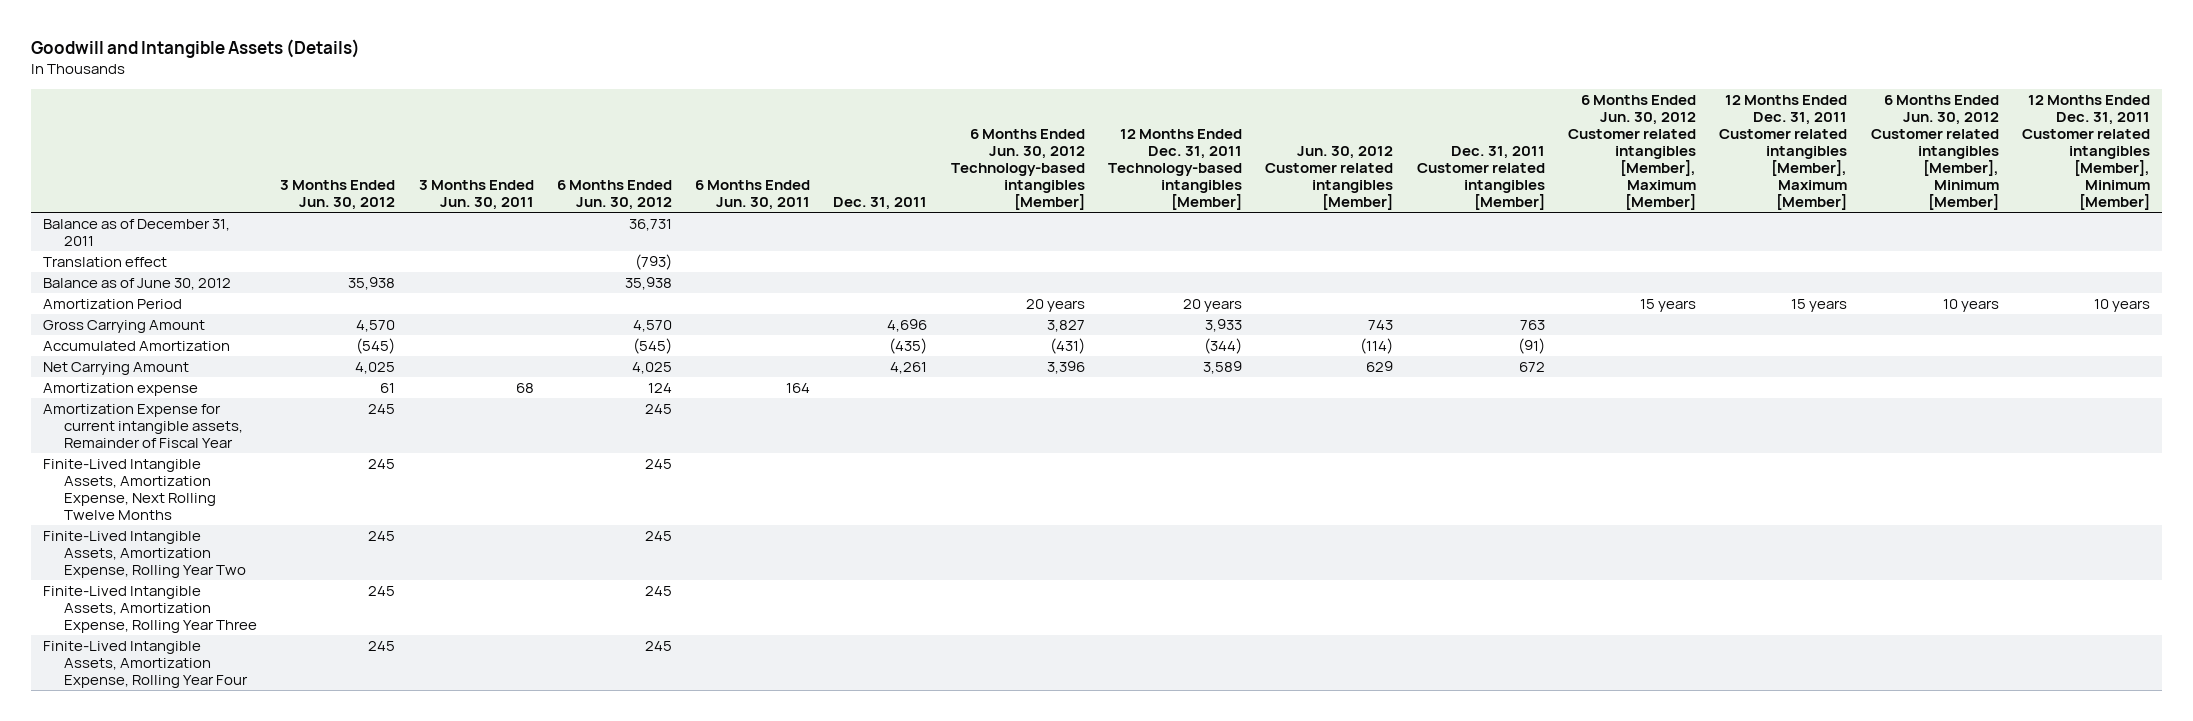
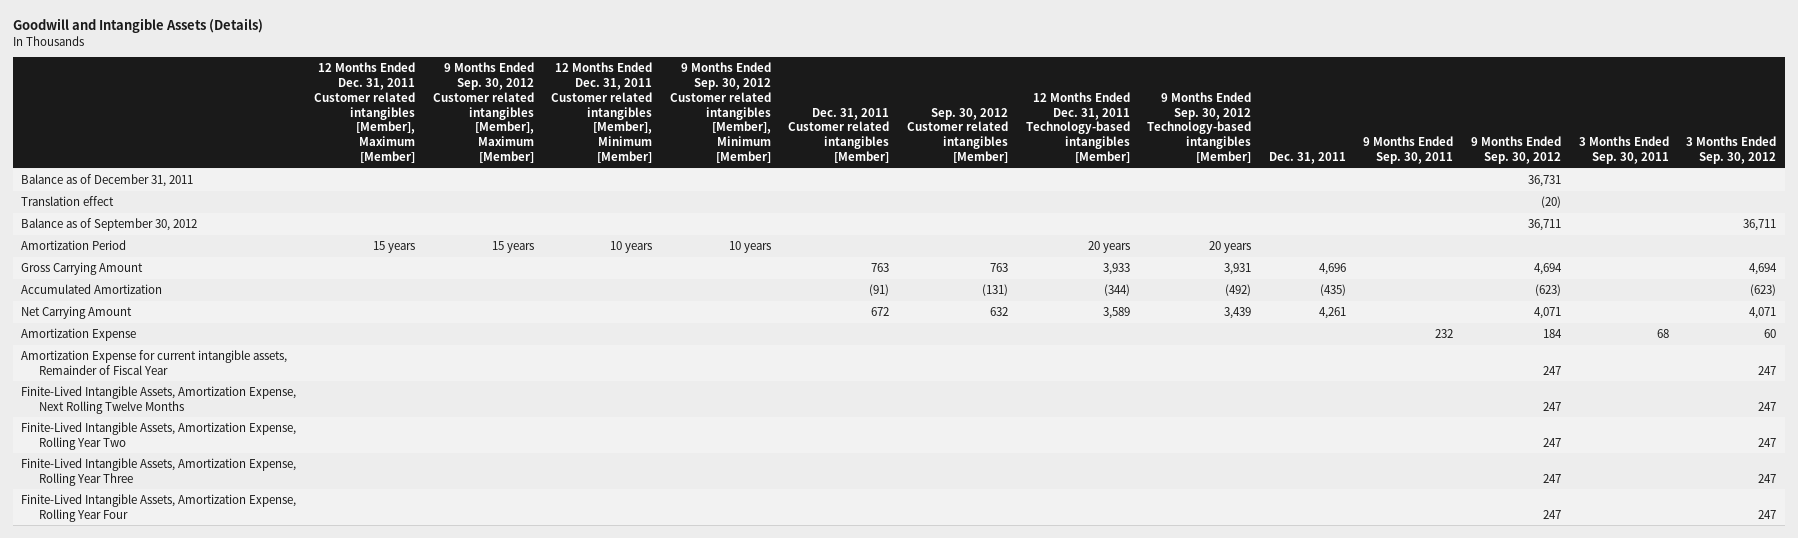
- | 3 Months Ended Jun. 30, 2012 | 3 Months Ended Jun. 30, 2011 | 6 Months Ended Jun. 30, 2012 | 6 Months Ended Jun. 30, 2011 | Dec. 31, 2011 | 6 Months Ended Jun. 30, 2012 Technology-based intangibles [Member] | 12 Months Ended Dec. 31, 2011 Technology-based intangibles [Member] | Jun. 30, 2012 Customer related intangibles [Member] | Dec. 31, 2011 Customer related intangibles [Member] | 6 Months Ended Jun. 30, 2012 Customer related intangibles [Member], Maximum [Member] | 12 Months Ended Dec. 31, 2011 Customer related intangibles [Member], Maximum [Member] | 6 Months Ended Jun. 30, 2012 Customer related intangibles [Member], Minimum [Member] | 12 Months Ended Dec. 31, 2011 Customer related intangibles [Member], Minimum [Member]
+ | 12 Months Ended Dec. 31, 2011 Customer related intangibles [Member], Maximum [Member] | 9 Months Ended Sep. 30, 2012 Customer related intangibles [Member], Maximum [Member] | 12 Months Ended Dec. 31, 2011 Customer related intangibles [Member], Minimum [Member] | 9 Months Ended Sep. 30, 2012 Customer related intangibles [Member], Minimum [Member] | Dec. 31, 2011 Customer related intangibles [Member] | Sep. 30, 2012 Customer related intangibles [Member] | 12 Months Ended Dec. 31, 2011 Technology-based intangibles [Member] | 9 Months Ended Sep. 30, 2012 Technology-based intangibles [Member] | Dec. 31, 2011 | 9 Months Ended Sep. 30, 2011 | 9 Months Ended Sep. 30, 2012 | 3 Months Ended Sep. 30, 2011 | 3 Months Ended Sep. 30, 2012
- Balance as of June 30, 2012 | 35,938 | | 35,938 | | | | | | | | | |
+ Balance as of September 30, 2012 | | | | | | | | | | | 36,711 | | 36,711
- Amortization expense | 61 | 68 | 124 | 164 | | | | | | | | |
+ Amortization Expense | | | | | | | | | | 232 | 184 | 68 | 60

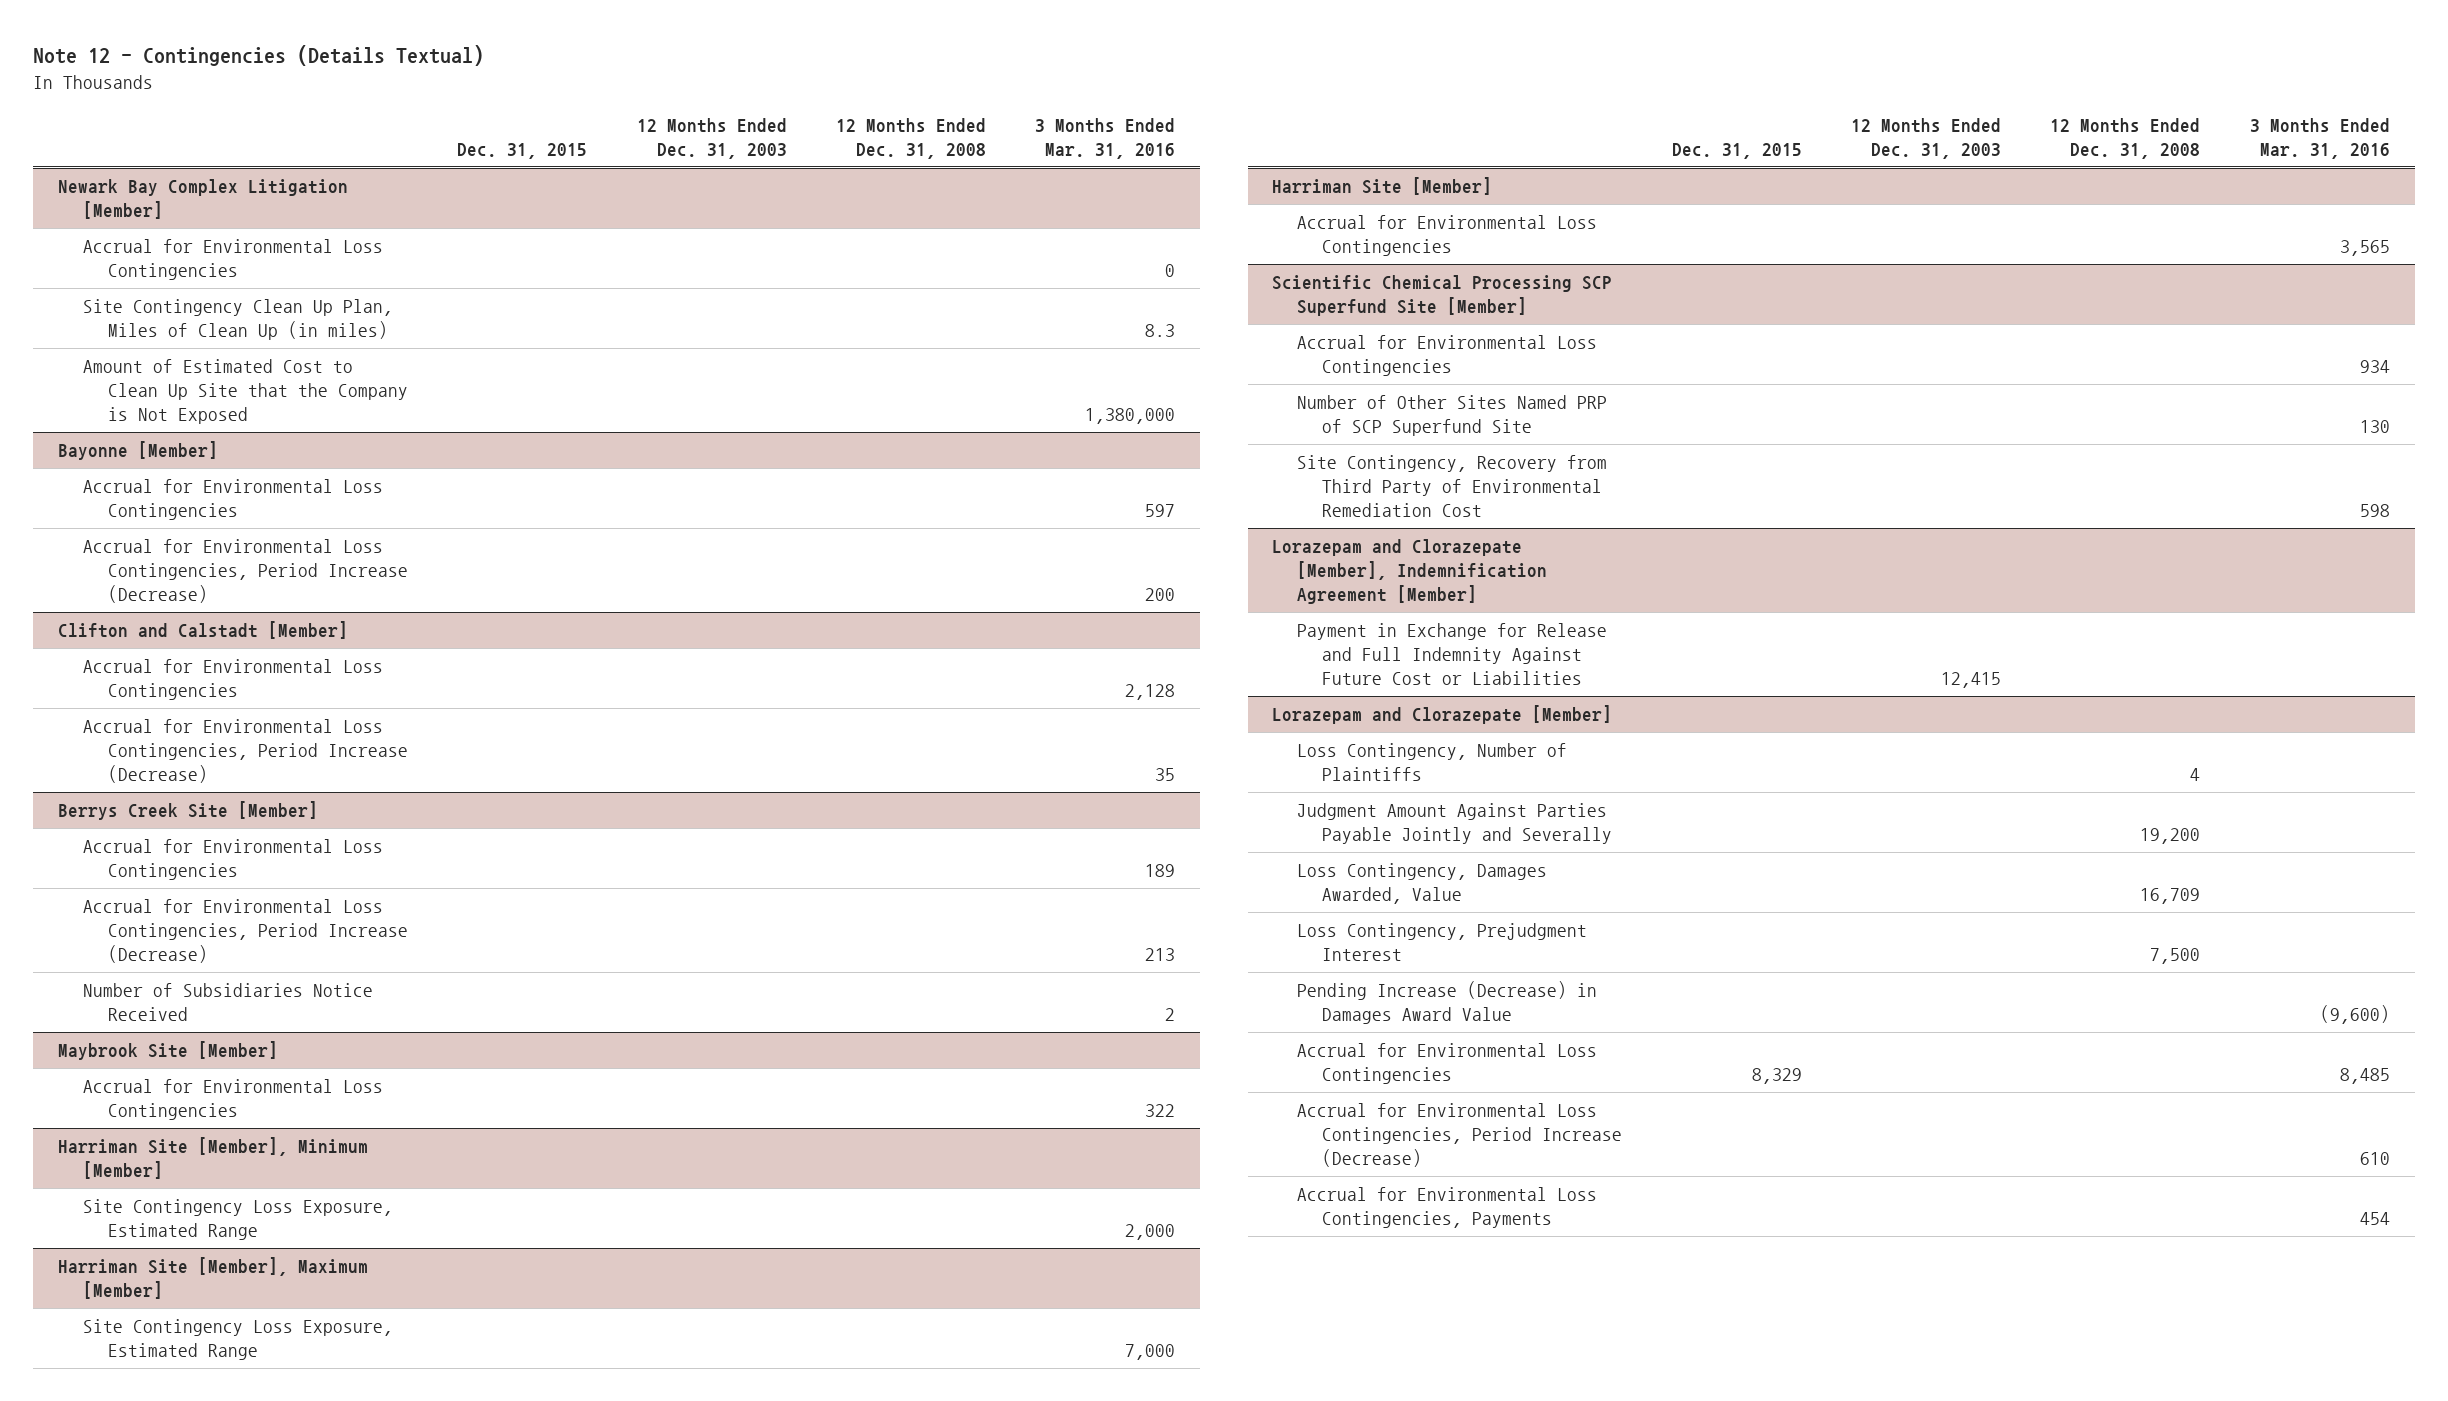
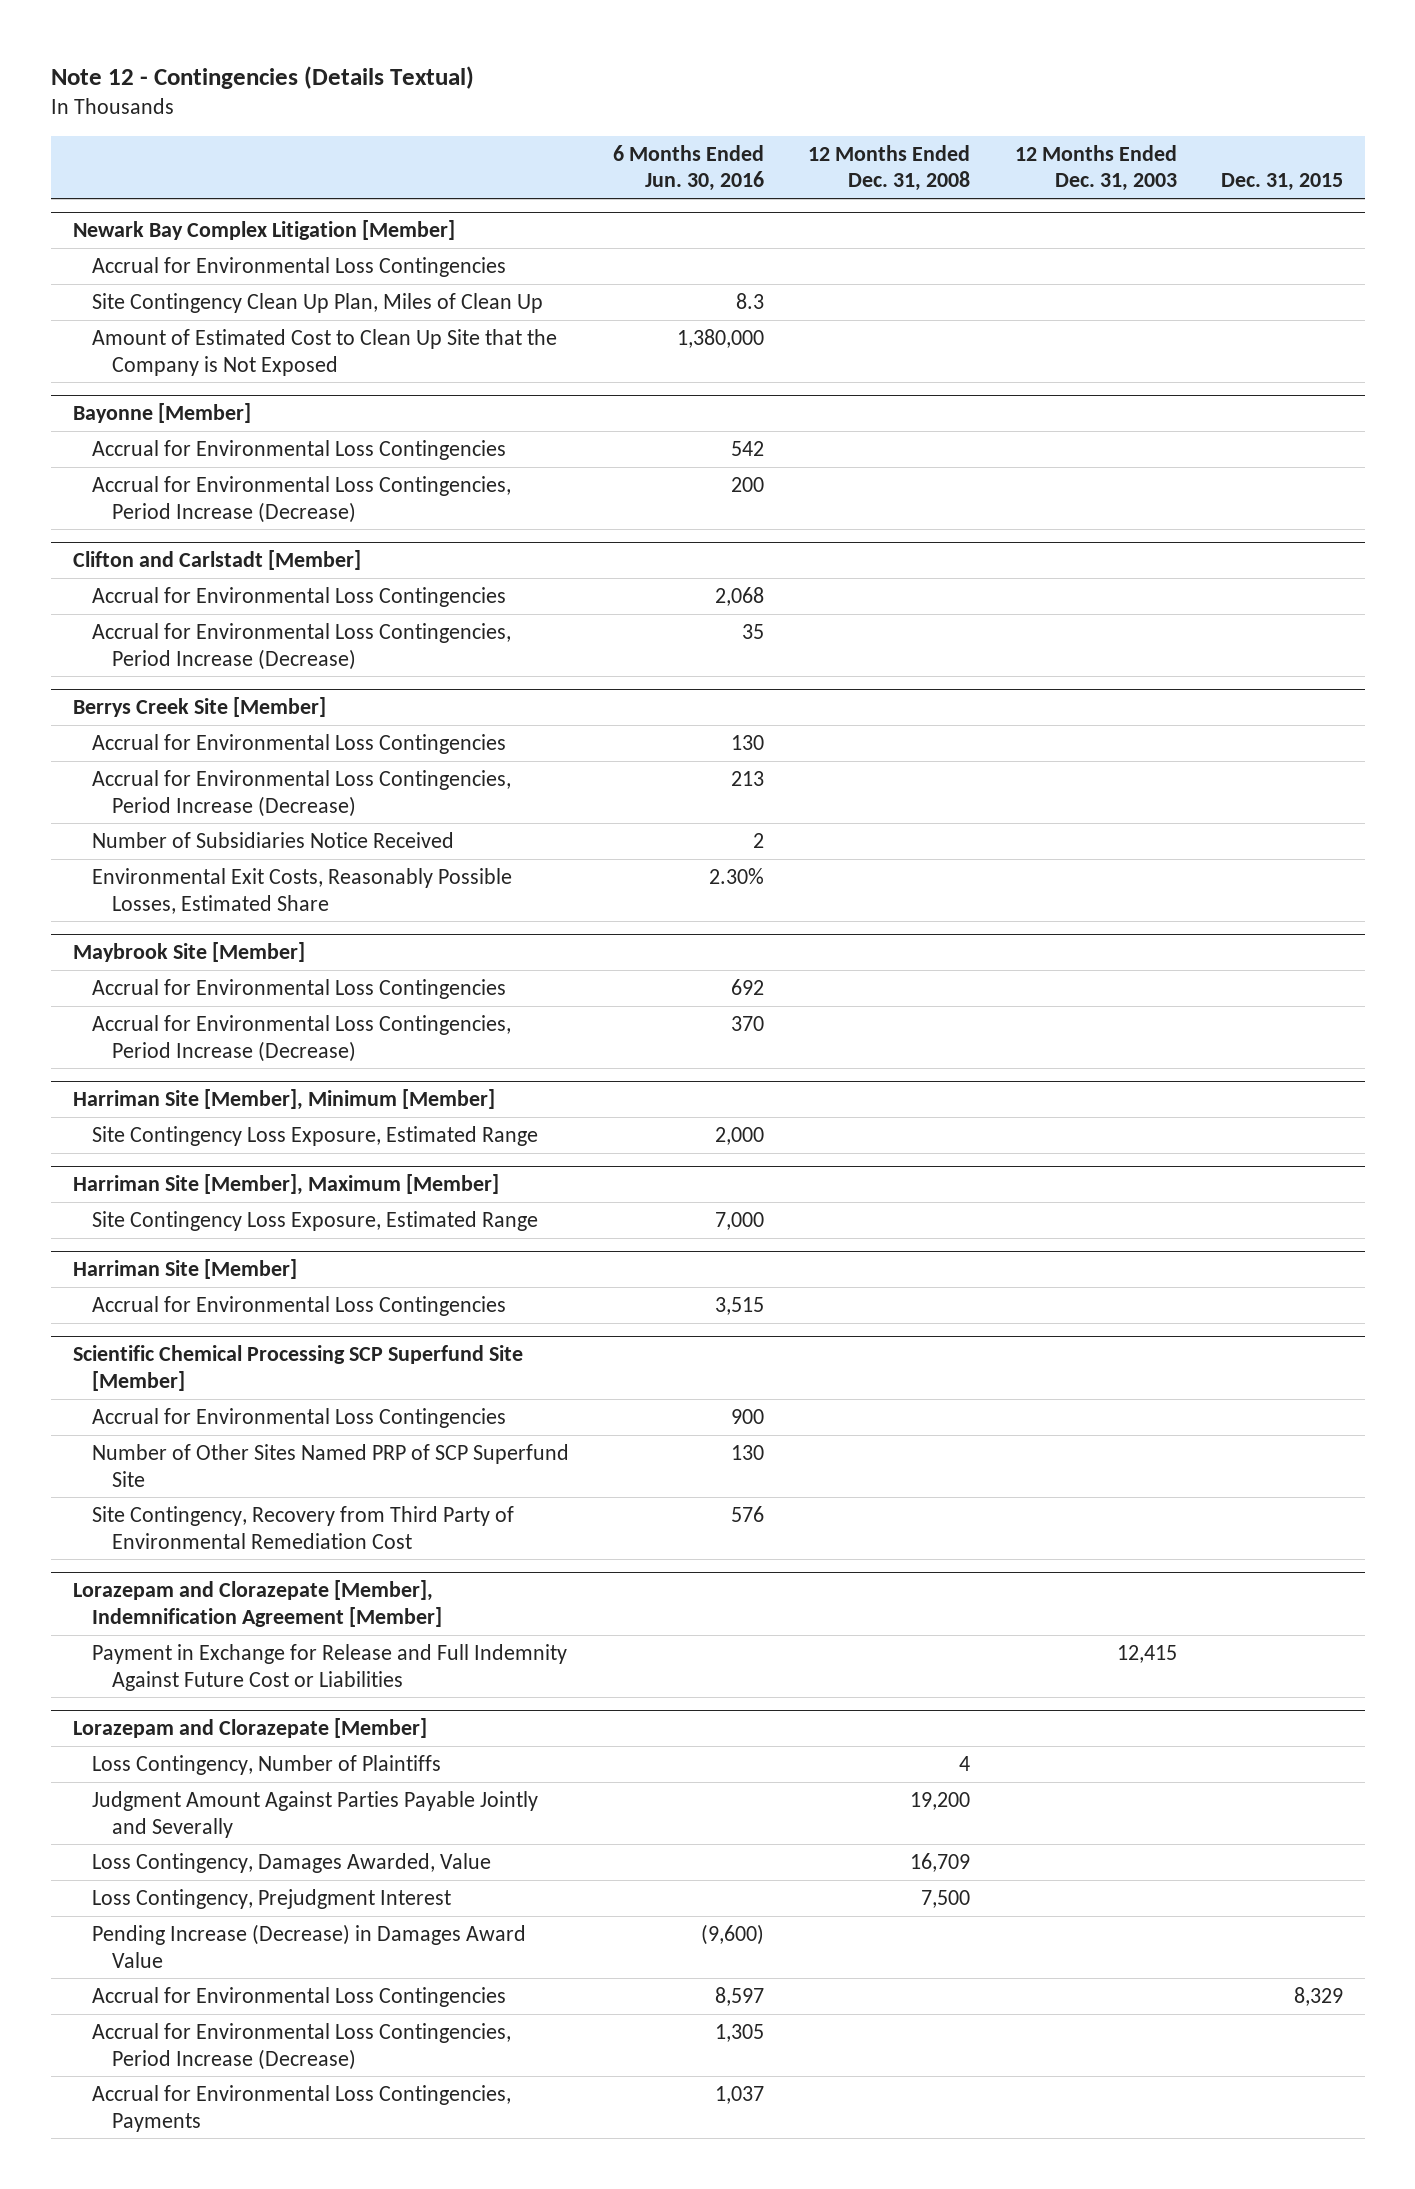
- | Dec. 31, 2015 | 12 Months Ended Dec. 31, 2003 | 12 Months Ended Dec. 31, 2008 | 3 Months Ended Mar. 31, 2016
+ | 6 Months Ended Jun. 30, 2016 | 12 Months Ended Dec. 31, 2008 | 12 Months Ended Dec. 31, 2003 | Dec. 31, 2015
@ Newark Bay Complex Litigation [Member]
- Site Contingency Clean Up Plan, Miles of Clean Up (in miles) | | | | 8.3
+ Site Contingency Clean Up Plan, Miles of Clean Up | 8.3 | | |
- Clifton and Calstadt [Member]
- Accrual for Environmental Loss Contingencies | | | | 2,128
- Accrual for Environmental Loss Contingencies, Period Increase (Decrease) | | | | 35
+ Clifton and Carlstadt [Member]
+ Accrual for Environmental Loss Contingencies | 2,068 | | |
+ Accrual for Environmental Loss Contingencies, Period Increase (Decrease) | 35 | | |
@ Berrys Creek Site [Member]
+ Environmental Exit Costs, Reasonably Possible Losses, Estimated Share | 2.30% | | |
@ Maybrook Site [Member]
+ Accrual for Environmental Loss Contingencies, Period Increase (Decrease) | 370 | | |

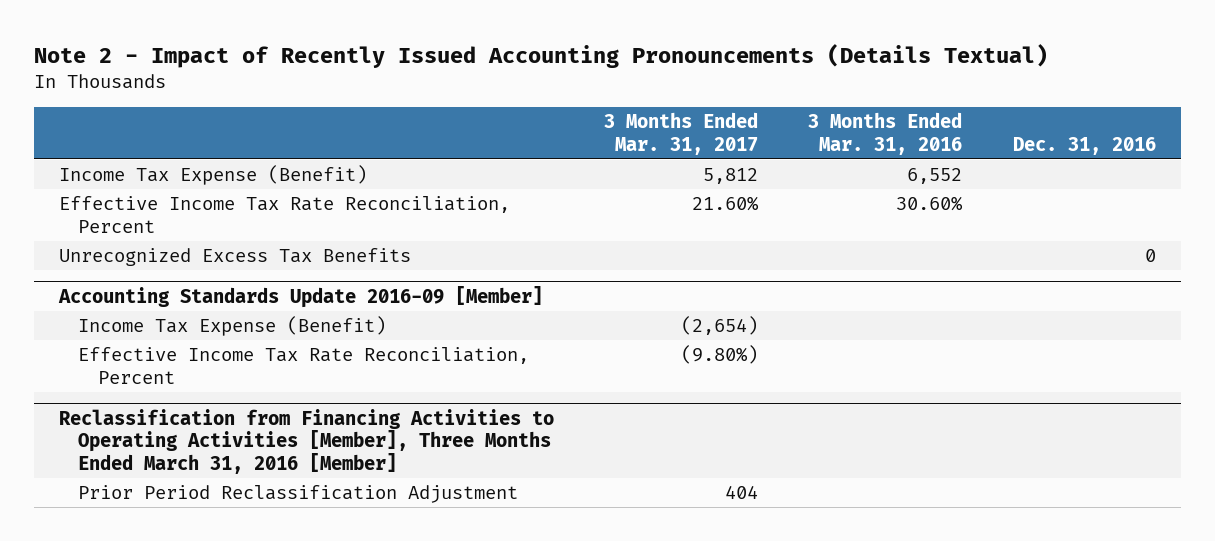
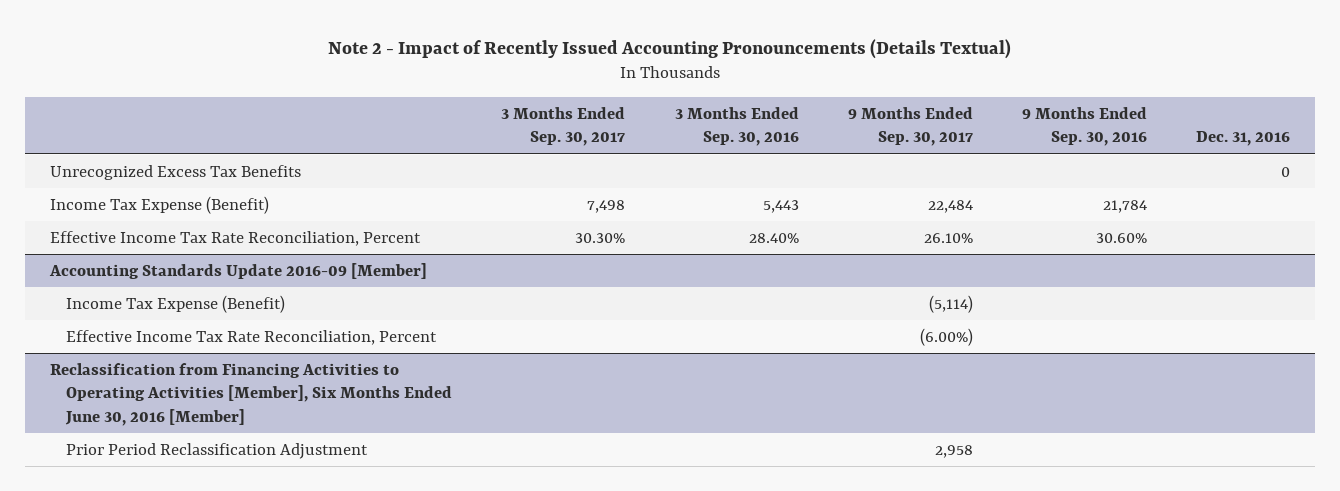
- | 3 Months Ended Mar. 31, 2017 | 3 Months Ended Mar. 31, 2016 | Dec. 31, 2016
+ | 3 Months Ended Sep. 30, 2017 | 3 Months Ended Sep. 30, 2016 | 9 Months Ended Sep. 30, 2017 | 9 Months Ended Sep. 30, 2016 | Dec. 31, 2016
moved up: Unrecognized Excess Tax Benefits | | | | | 0
- Reclassification from Financing Activities to Operating Activities [Member], Three Months Ended March 31, 2016 [Member]
+ Reclassification from Financing Activities to Operating Activities [Member], Six Months Ended June 30, 2016 [Member]

